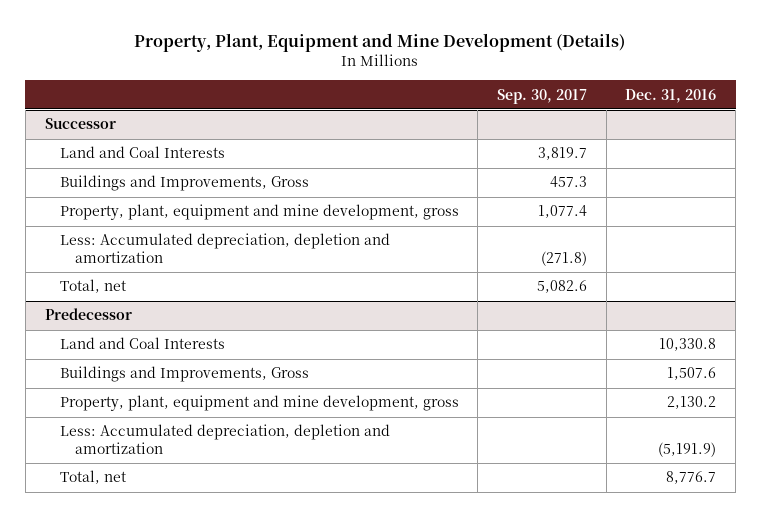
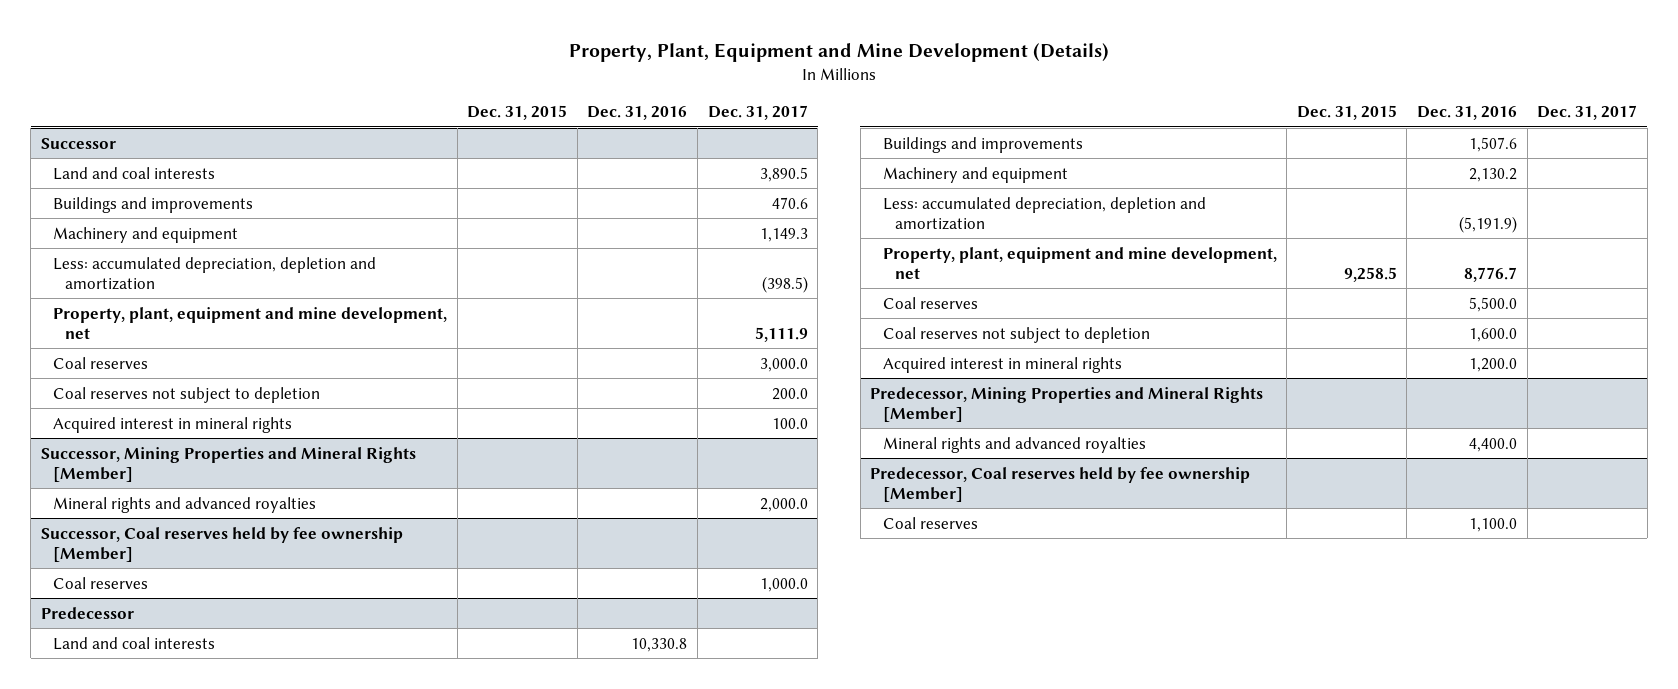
- | Sep. 30, 2017 | Dec. 31, 2016
+ | Dec. 31, 2015 | Dec. 31, 2016 | Dec. 31, 2017
@ Successor
- Land and Coal Interests | 3,819.7 |
- Buildings and Improvements, Gross | 457.3 |
- Property, plant, equipment and mine development, gross | 1,077.4 |
- Less: Accumulated depreciation, depletion and amortization | (271.8) |
- Total, net | 5,082.6 |
+ Land and coal interests | | | 3,890.5
+ Buildings and improvements | | | 470.6
+ Machinery and equipment | | | 1,149.3
+ Less: accumulated depreciation, depletion and amortization | | | (398.5)
+ Property, plant, equipment and mine development, net | | | 5,111.9
+ Coal reserves | | | 3,000.0
+ Coal reserves not subject to depletion | | | 200.0
+ Acquired interest in mineral rights | | | 100.0
+ Successor, Mining Properties and Mineral Rights [Member]
+ Mineral rights and advanced royalties | | | 2,000.0
+ Successor, Coal reserves held by fee ownership [Member]
+ Coal reserves | | | 1,000.0
@ Predecessor
- Land and Coal Interests | | 10,330.8
- Buildings and Improvements, Gross | | 1,507.6
- Property, plant, equipment and mine development, gross | | 2,130.2
- Less: Accumulated depreciation, depletion and amortization | | (5,191.9)
- Total, net | | 8,776.7
+ Land and coal interests | | 10,330.8 |
+ Buildings and improvements | | 1,507.6 |
+ Machinery and equipment | | 2,130.2 |
+ Less: accumulated depreciation, depletion and amortization | | (5,191.9) |
+ Property, plant, equipment and mine development, net | 9,258.5 | 8,776.7 |
+ Coal reserves | | 5,500.0 |
+ Coal reserves not subject to depletion | | 1,600.0 |
+ Acquired interest in mineral rights | | 1,200.0 |
+ Predecessor, Mining Properties and Mineral Rights [Member]
+ Mineral rights and advanced royalties | | 4,400.0 |
+ Predecessor, Coal reserves held by fee ownership [Member]
+ Coal reserves | | 1,100.0 |

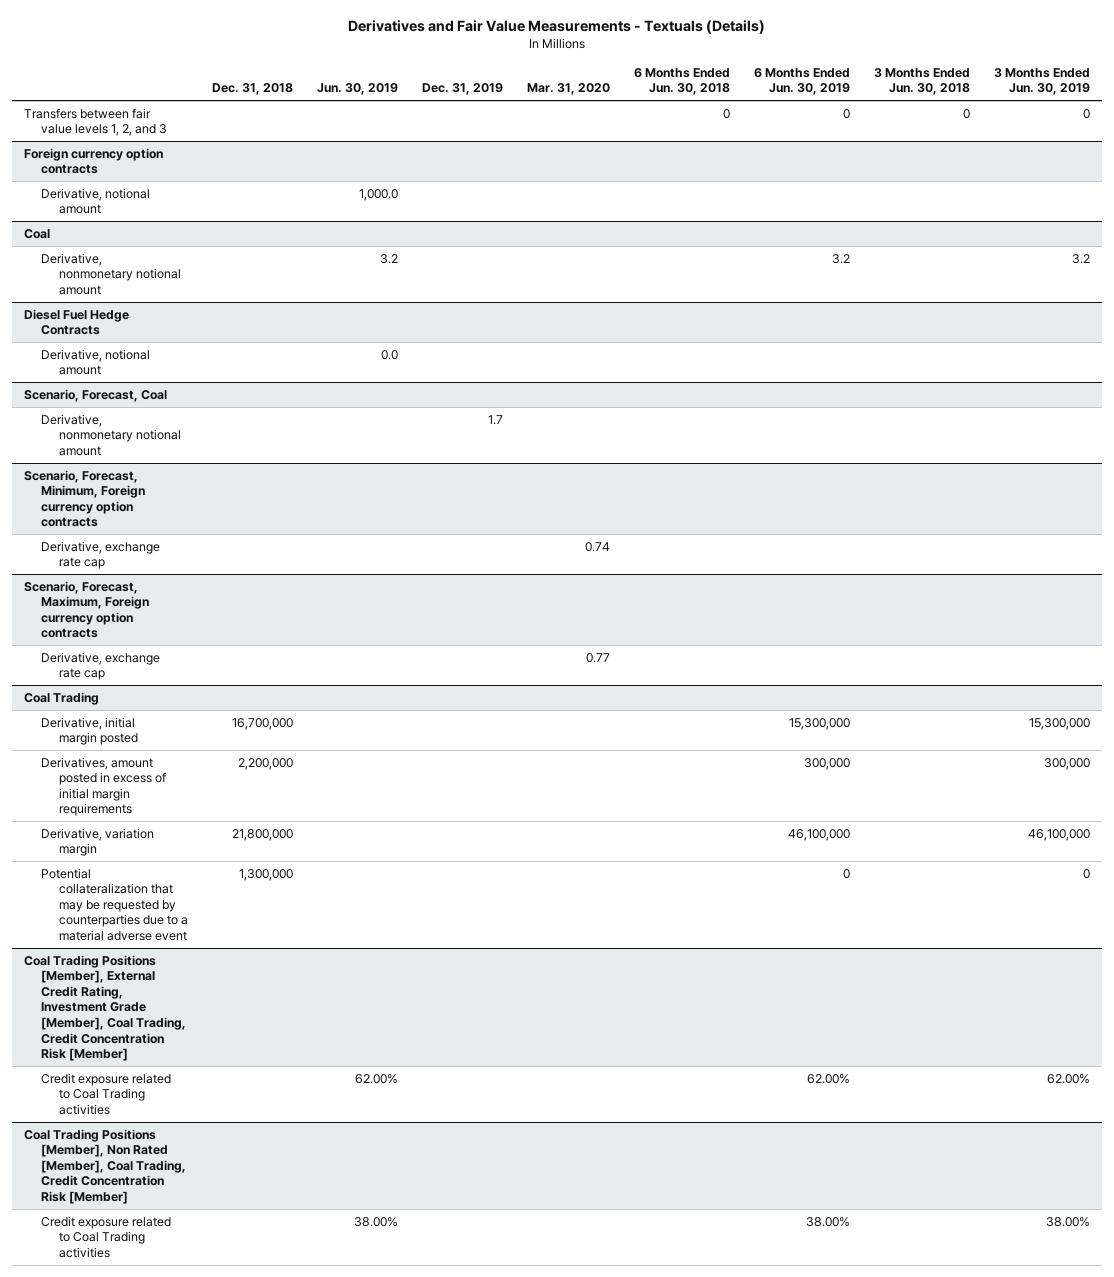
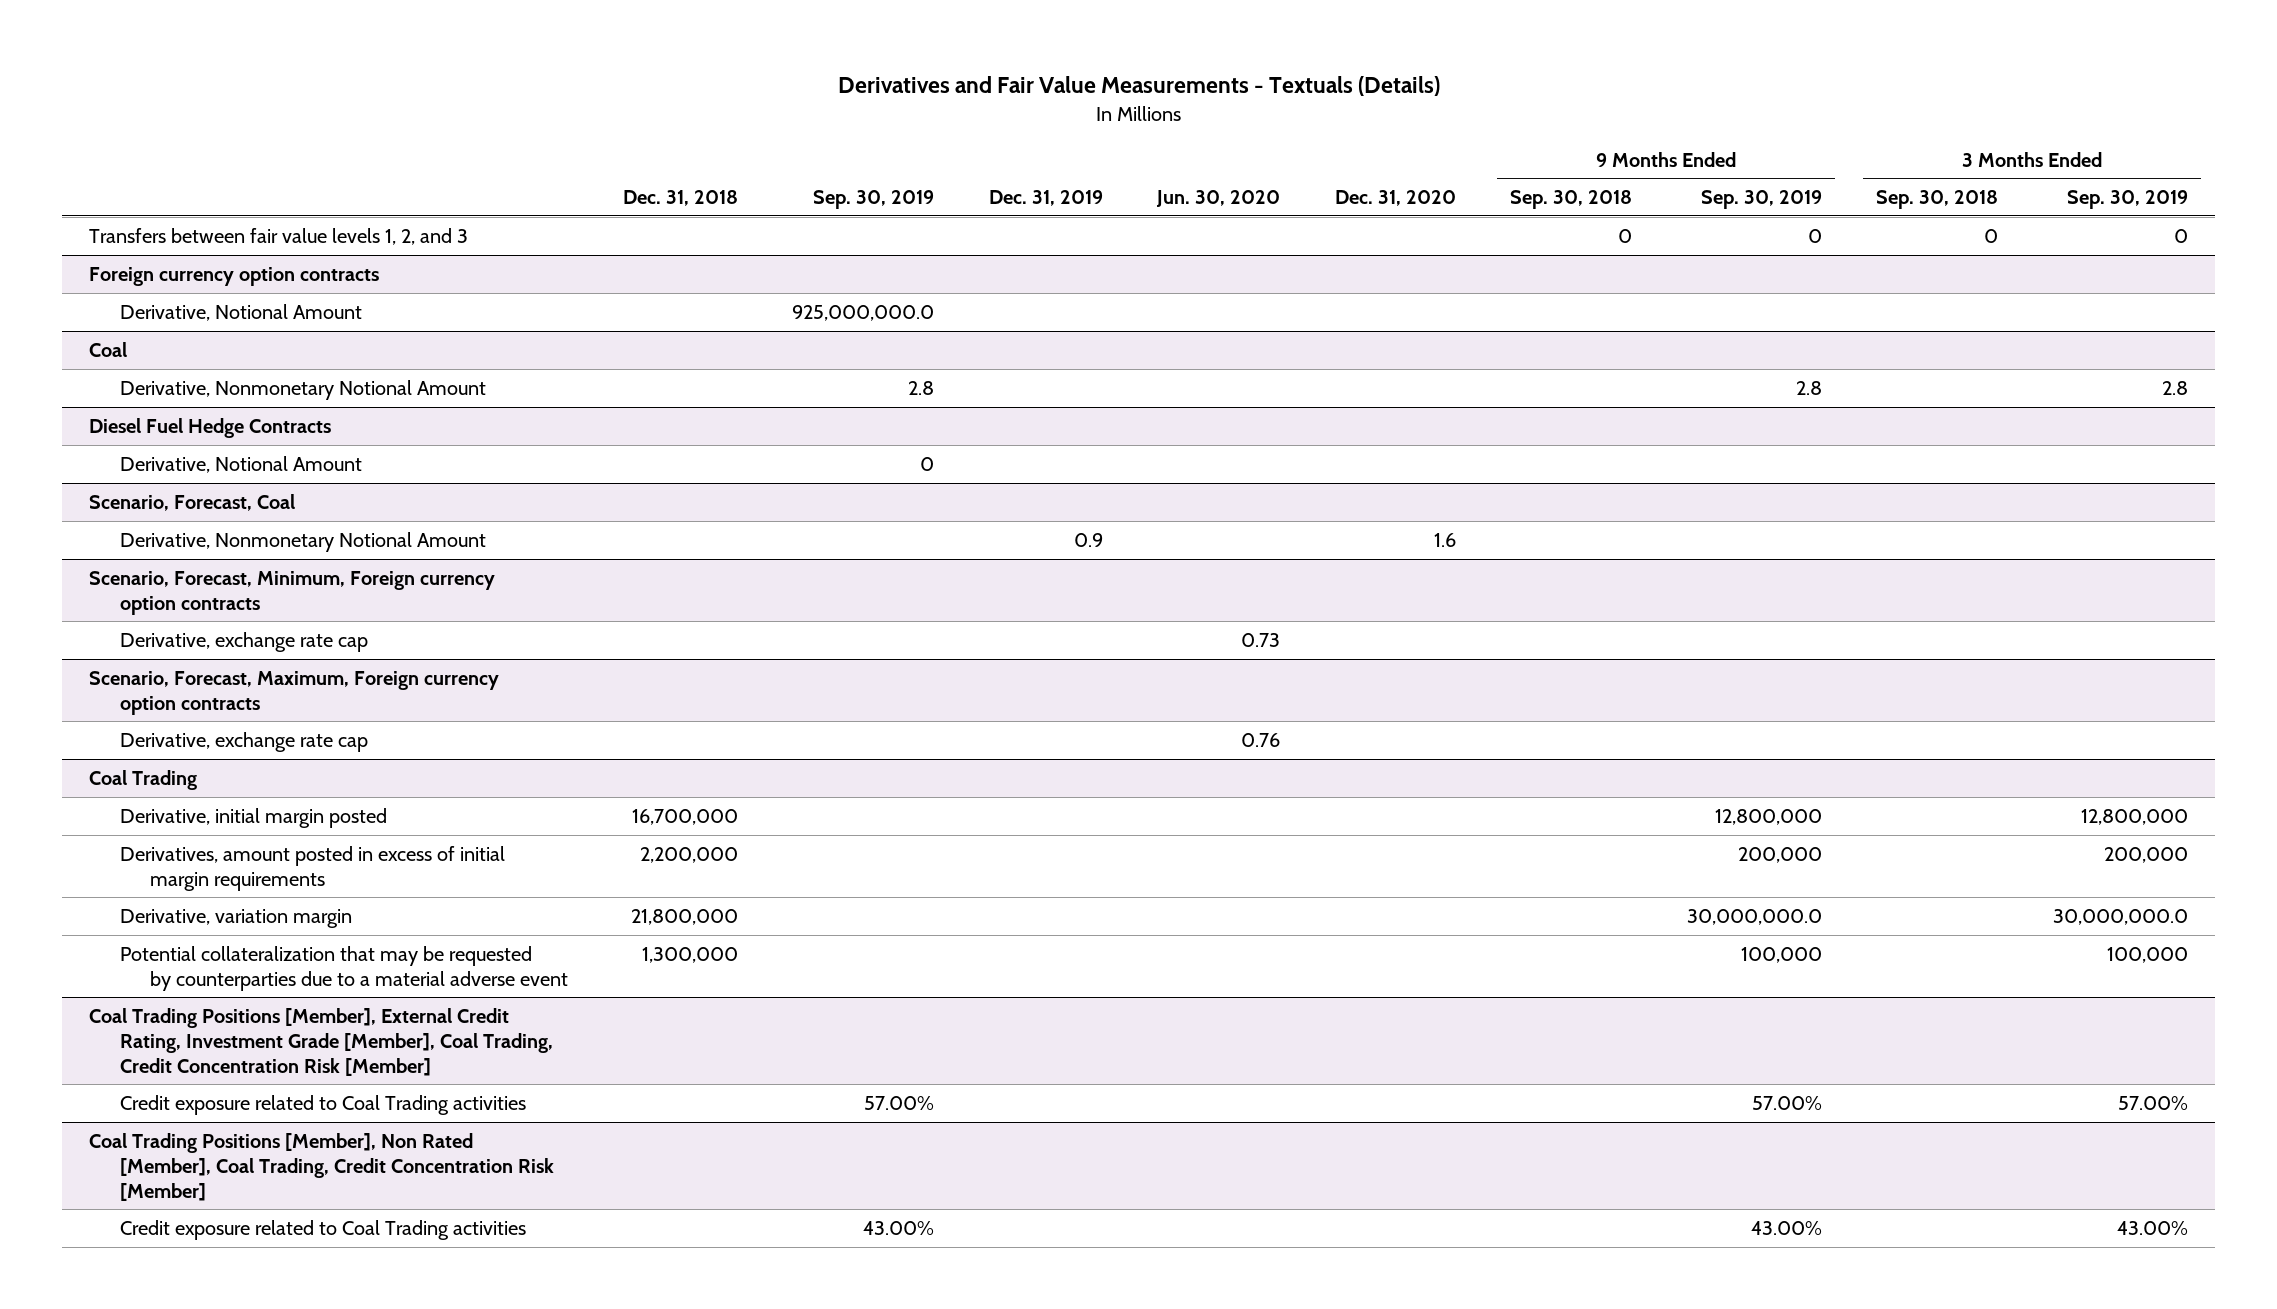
- | Dec. 31, 2018 | Jun. 30, 2019 | Dec. 31, 2019 | Mar. 31, 2020 | 6 Months Ended Jun. 30, 2018 | 6 Months Ended Jun. 30, 2019 | 3 Months Ended Jun. 30, 2018 | 3 Months Ended Jun. 30, 2019
+ | Dec. 31, 2018 | Sep. 30, 2019 | Dec. 31, 2019 | Jun. 30, 2020 | Dec. 31, 2020 | 9 Months Ended Sep. 30, 2018 | 9 Months Ended Sep. 30, 2019 | 3 Months Ended Sep. 30, 2018 | 3 Months Ended Sep. 30, 2019
@ Foreign currency option contracts
- Derivative, notional amount | | 1,000.0 | | | | | |
+ Derivative, Notional Amount | | 925,000,000.0 | | | | | | |
@ Coal
- Derivative, nonmonetary notional amount | | 3.2 | | | | 3.2 | | 3.2
+ Derivative, Nonmonetary Notional Amount | | 2.8 | | | | | 2.8 | | 2.8
@ Diesel Fuel Hedge Contracts
- Derivative, notional amount | | 0.0 | | | | | |
+ Derivative, Notional Amount | | 0 | | | | | | |
@ Scenario, Forecast, Coal
- Derivative, nonmonetary notional amount | | | 1.7 | | | | |
+ Derivative, Nonmonetary Notional Amount | | | 0.9 | | 1.6 | | | |

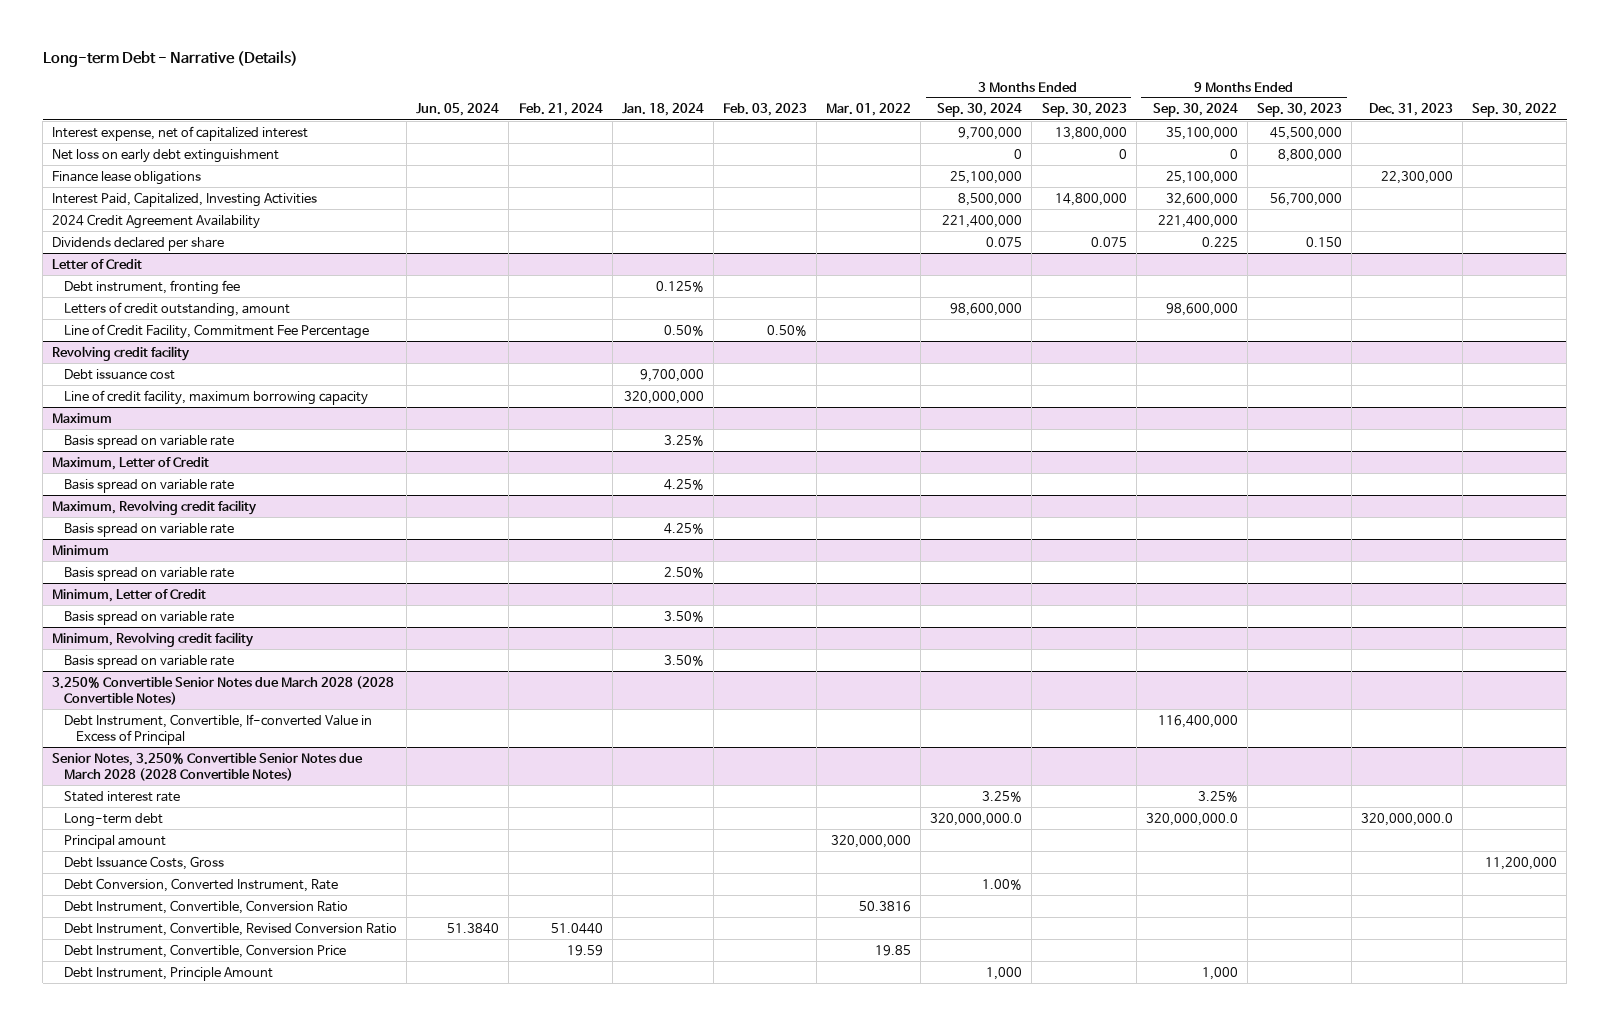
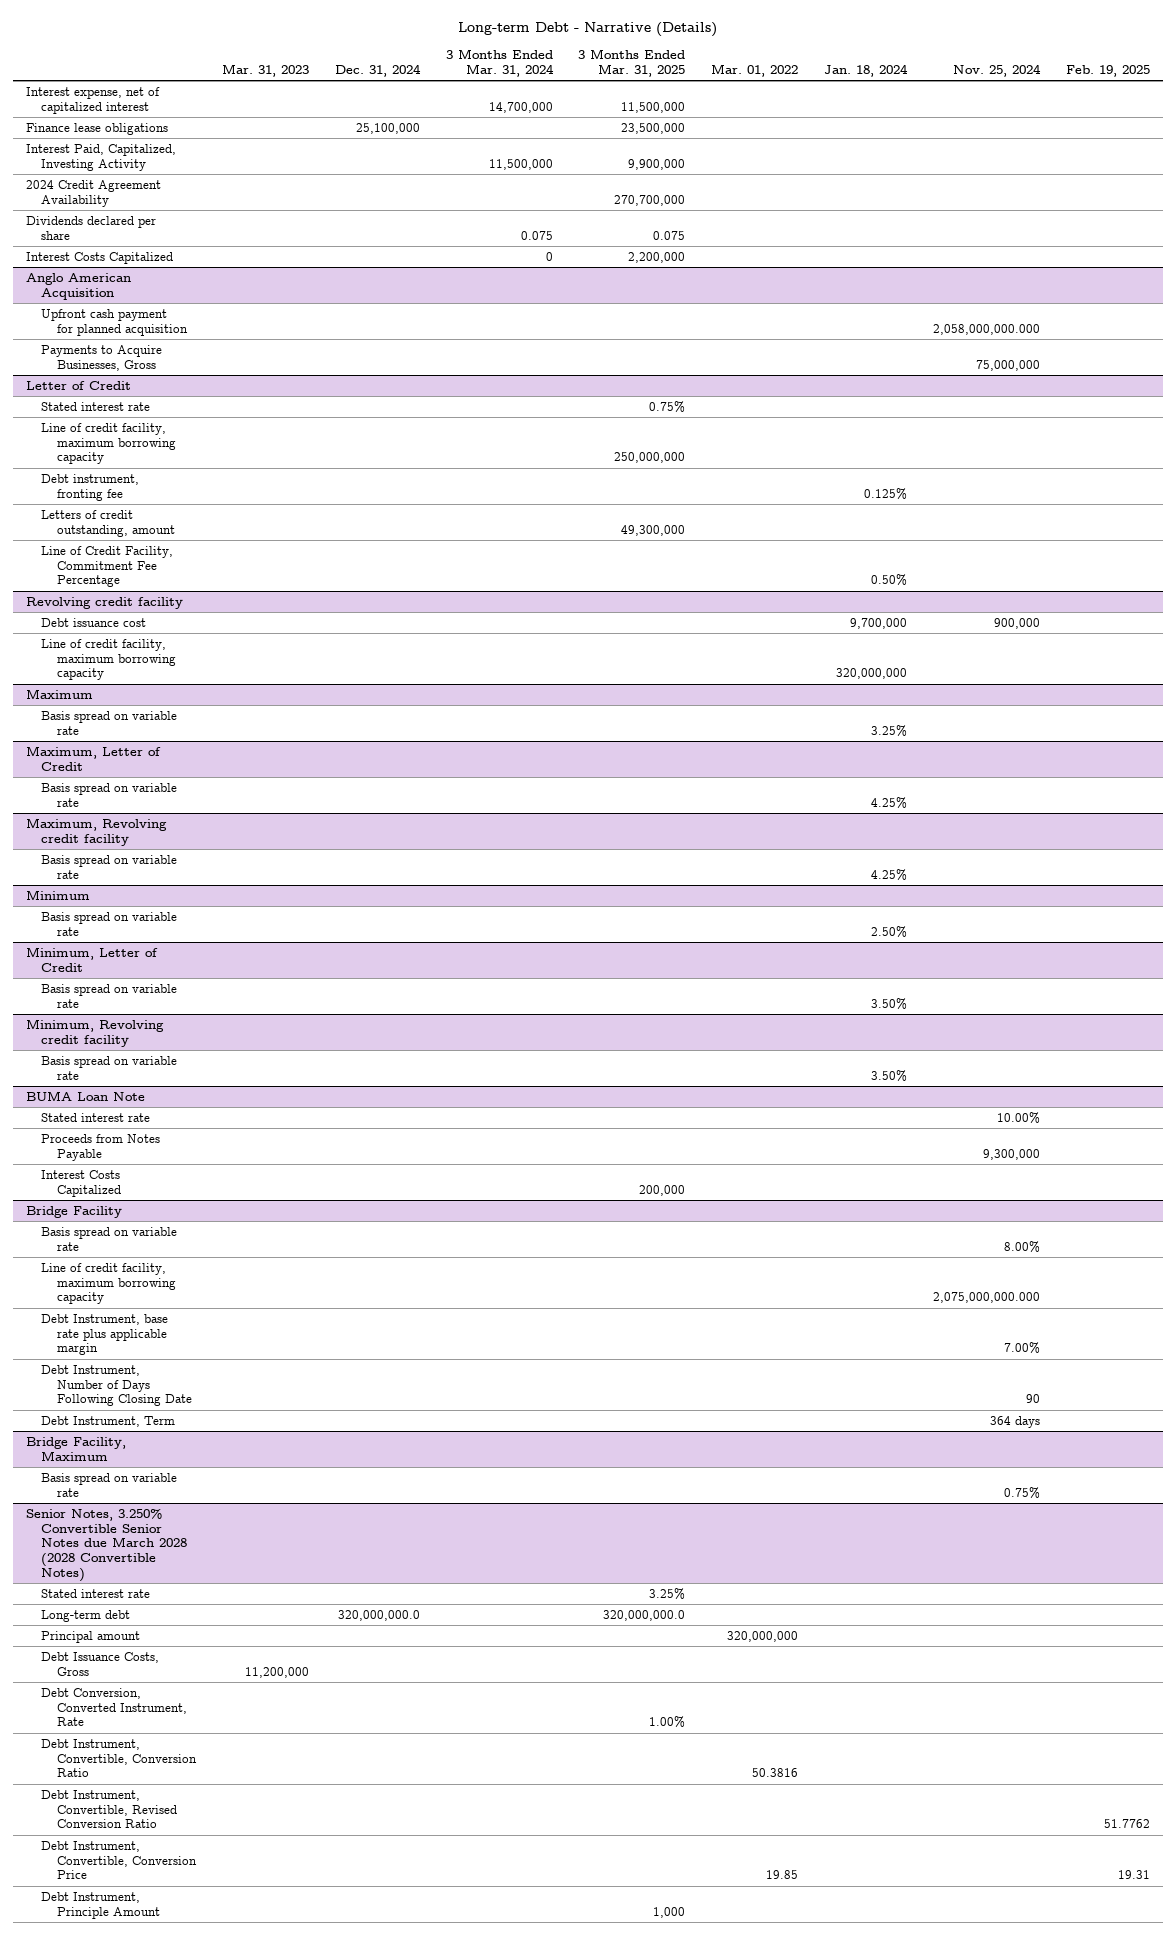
- | Jun. 05, 2024 | Feb. 21, 2024 | Jan. 18, 2024 | Feb. 03, 2023 | Mar. 01, 2022 | 3 Months Ended Sep. 30, 2024 | 3 Months Ended Sep. 30, 2023 | 9 Months Ended Sep. 30, 2024 | 9 Months Ended Sep. 30, 2023 | Dec. 31, 2023 | Sep. 30, 2022
+ | Mar. 31, 2023 | Dec. 31, 2024 | 3 Months Ended Mar. 31, 2024 | 3 Months Ended Mar. 31, 2025 | Mar. 01, 2022 | Jan. 18, 2024 | Nov. 25, 2024 | Feb. 19, 2025
- Net loss on early debt extinguishment | | | | | | 0 | 0 | 0 | 8,800,000 | |
- Interest Paid, Capitalized, Investing Activities | | | | | | 8,500,000 | 14,800,000 | 32,600,000 | 56,700,000 | |
+ Interest Paid, Capitalized, Investing Activity | | | 11,500,000 | 9,900,000 | | | |
+ Interest Costs Capitalized | | | 0 | 2,200,000 | | | |
+ Anglo American Acquisition
+ Upfront cash payment for planned acquisition | | | | | | | 2,058,000,000.000 |
+ Payments to Acquire Businesses, Gross | | | | | | | 75,000,000 |
@ Letter of Credit
+ Stated interest rate | | | | 0.75% | | | |
+ Line of credit facility, maximum borrowing capacity | | | | 250,000,000 | | | |
- 3.250% Convertible Senior Notes due March 2028 (2028 Convertible Notes)
- Debt Instrument, Convertible, If-converted Value in Excess of Principal | | | | | | | | 116,400,000 | | |
+ BUMA Loan Note
+ Stated interest rate | | | | | | | 10.00% |
+ Proceeds from Notes Payable | | | | | | | 9,300,000 |
+ Interest Costs Capitalized | | | | 200,000 | | | |
+ Bridge Facility
+ Basis spread on variable rate | | | | | | | 8.00% |
+ Line of credit facility, maximum borrowing capacity | | | | | | | 2,075,000,000.000 |
+ Debt Instrument, base rate plus applicable margin | | | | | | | 7.00% |
+ Debt Instrument, Number of Days Following Closing Date | | | | | | | 90 |
+ Debt Instrument, Term | | | | | | | 364 days |
+ Bridge Facility, Maximum
+ Basis spread on variable rate | | | | | | | 0.75% |

